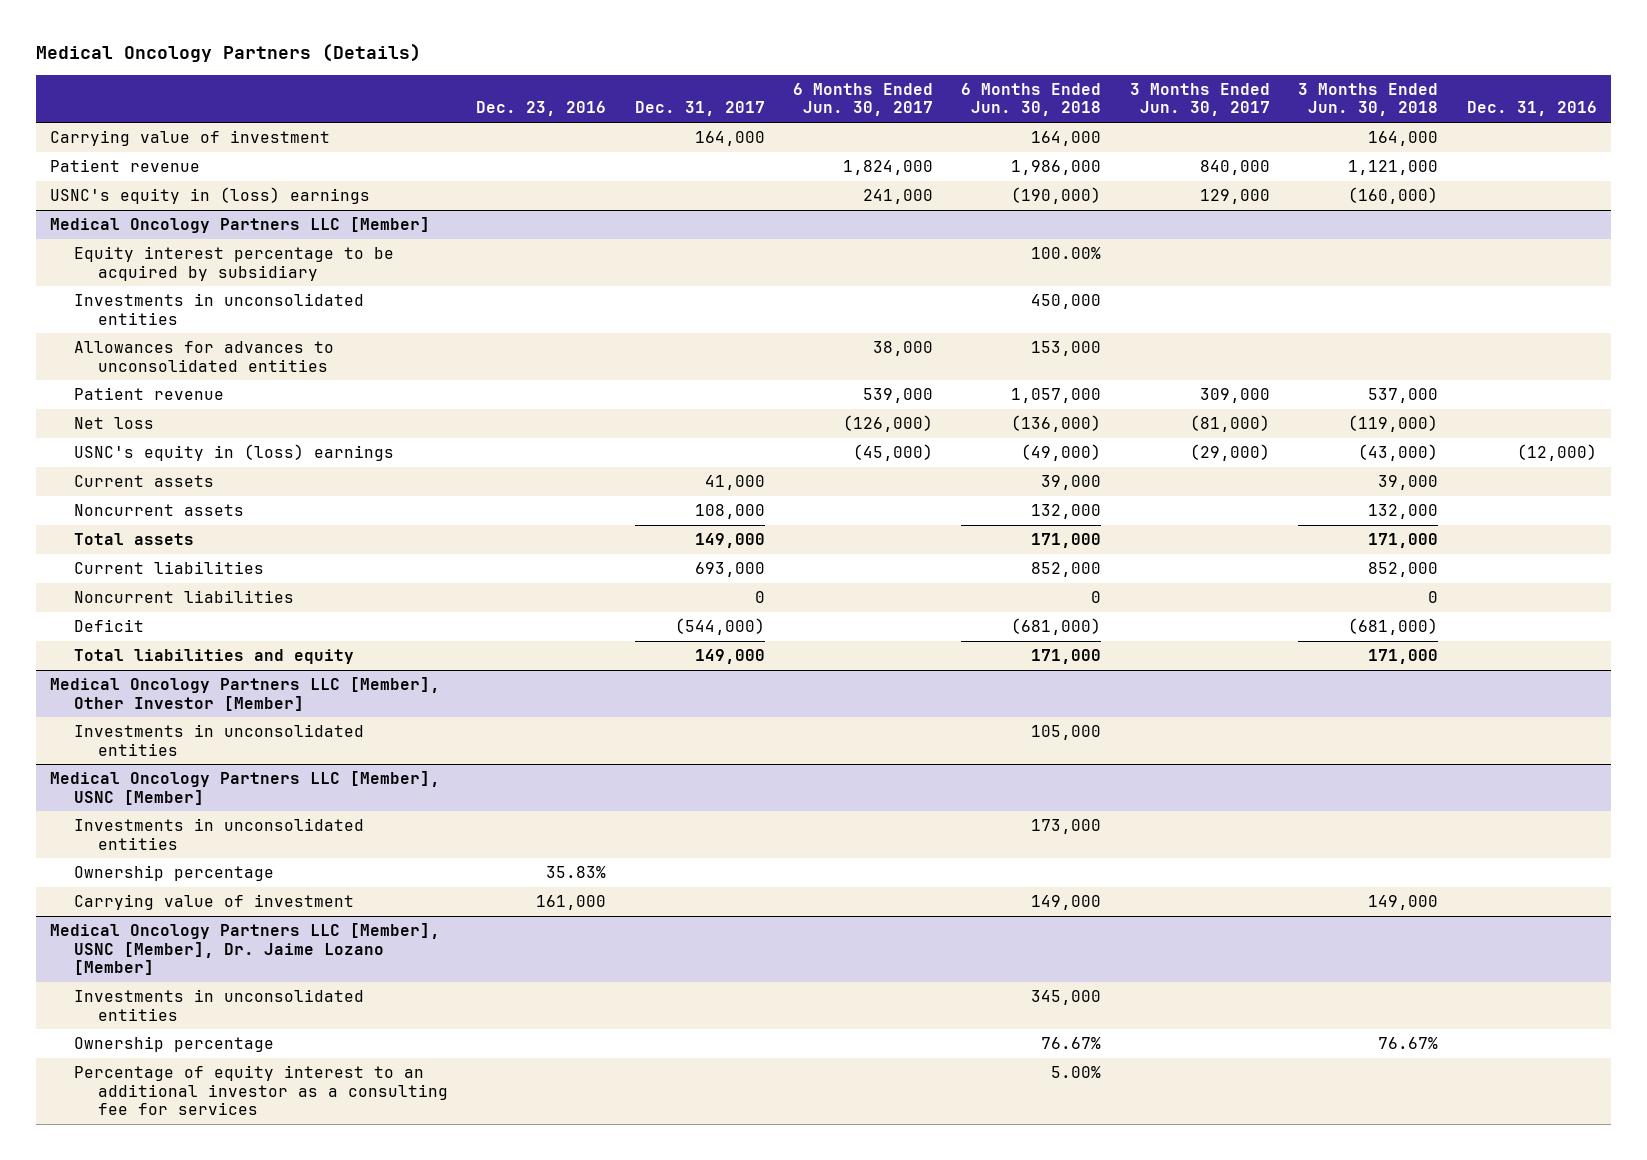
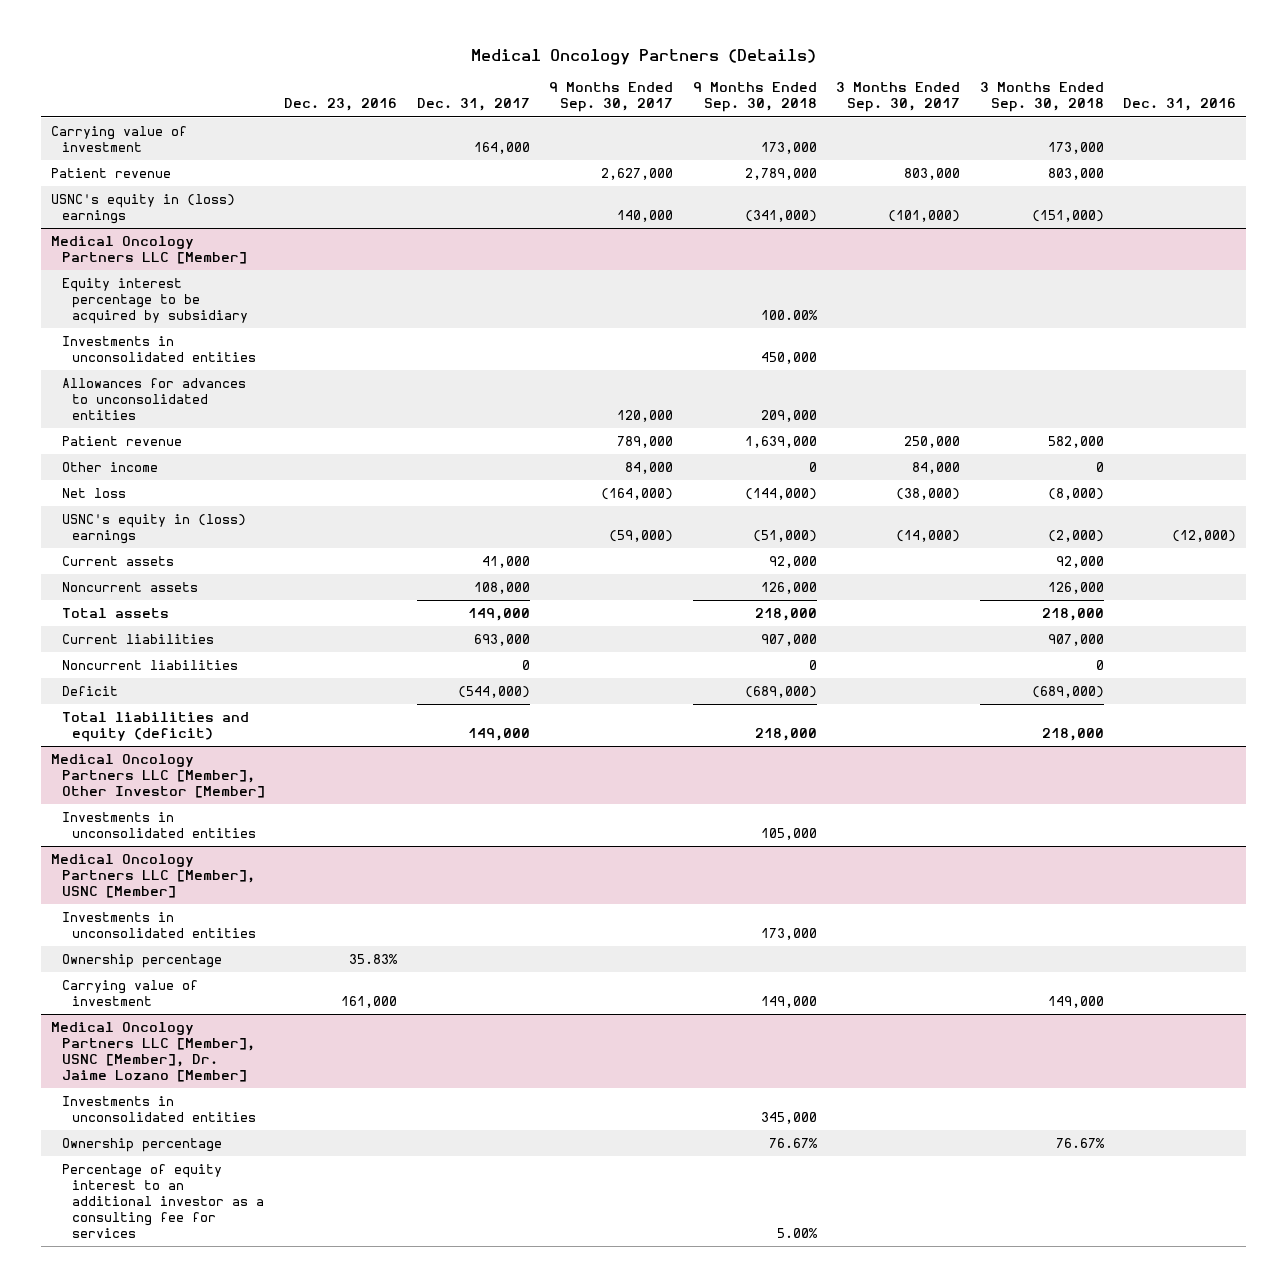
- | Dec. 23, 2016 | Dec. 31, 2017 | 6 Months Ended Jun. 30, 2017 | 6 Months Ended Jun. 30, 2018 | 3 Months Ended Jun. 30, 2017 | 3 Months Ended Jun. 30, 2018 | Dec. 31, 2016
+ | Dec. 23, 2016 | Dec. 31, 2017 | 9 Months Ended Sep. 30, 2017 | 9 Months Ended Sep. 30, 2018 | 3 Months Ended Sep. 30, 2017 | 3 Months Ended Sep. 30, 2018 | Dec. 31, 2016
@ Medical Oncology Partners LLC [Member]
+ Other income | | | 84,000 | 0 | 84,000 | 0 |
- Total liabilities and equity | | 149,000 | | 171,000 | | 171,000 |
+ Total liabilities and equity (deficit) | | 149,000 | | 218,000 | | 218,000 |

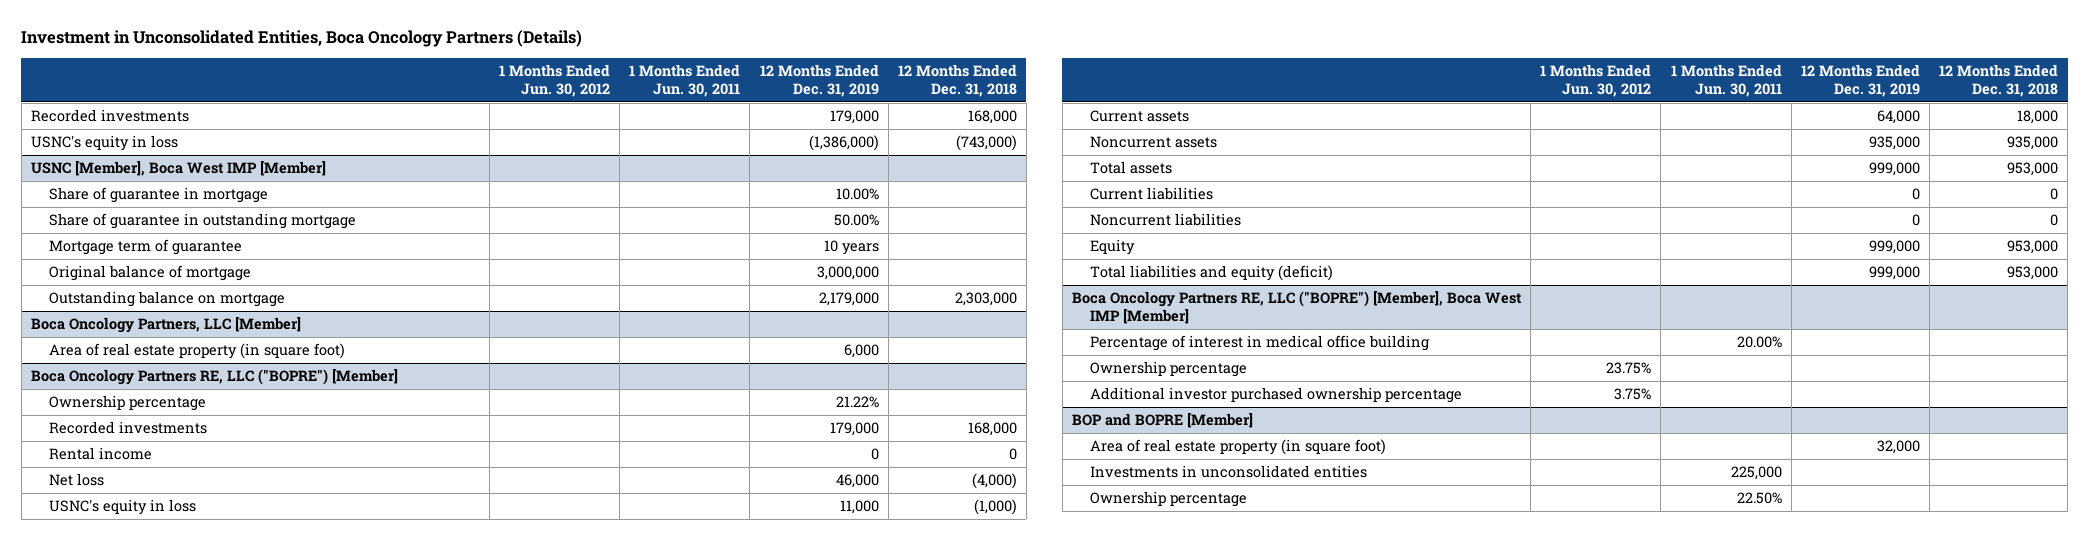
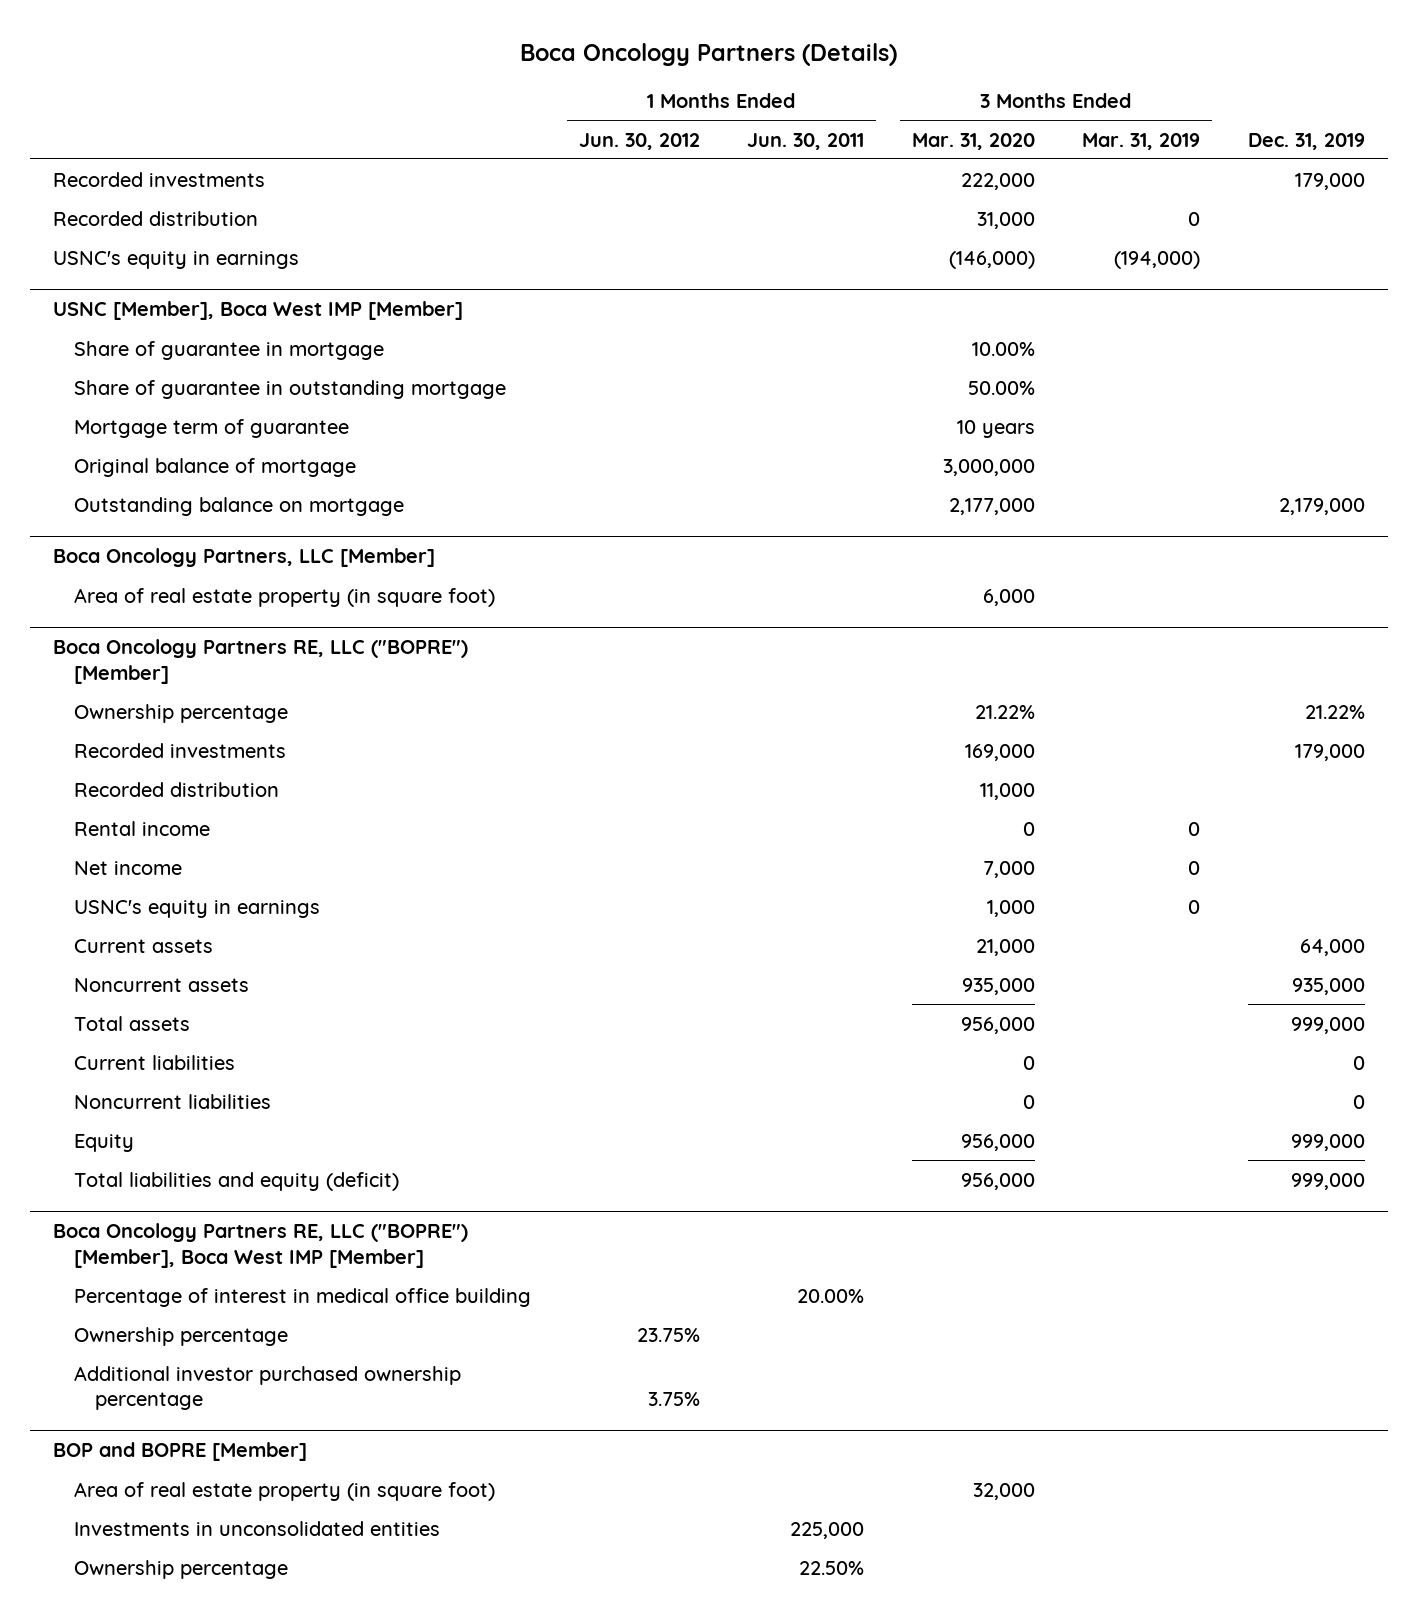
- Investment in Unconsolidated Entities, Boca Oncology Partners (Details)
+ Boca Oncology Partners (Details)
- | 1 Months Ended Jun. 30, 2012 | 1 Months Ended Jun. 30, 2011 | 12 Months Ended Dec. 31, 2019 | 12 Months Ended Dec. 31, 2018
+ | 1 Months Ended Jun. 30, 2012 | 1 Months Ended Jun. 30, 2011 | 3 Months Ended Mar. 31, 2020 | 3 Months Ended Mar. 31, 2019 | Dec. 31, 2019
- USNC's equity in loss | | | (1,386,000) | (743,000)
+ Recorded distribution | | | 31,000 | 0 |
+ USNC's equity in earnings | | | (146,000) | (194,000) |
@ Boca Oncology Partners RE, LLC ("BOPRE") [Member]
+ Recorded distribution | | | 11,000 | |
- Net loss | | | 46,000 | (4,000)
- USNC's equity in loss | | | 11,000 | (1,000)
+ Net income | | | 7,000 | 0 |
+ USNC's equity in earnings | | | 1,000 | 0 |

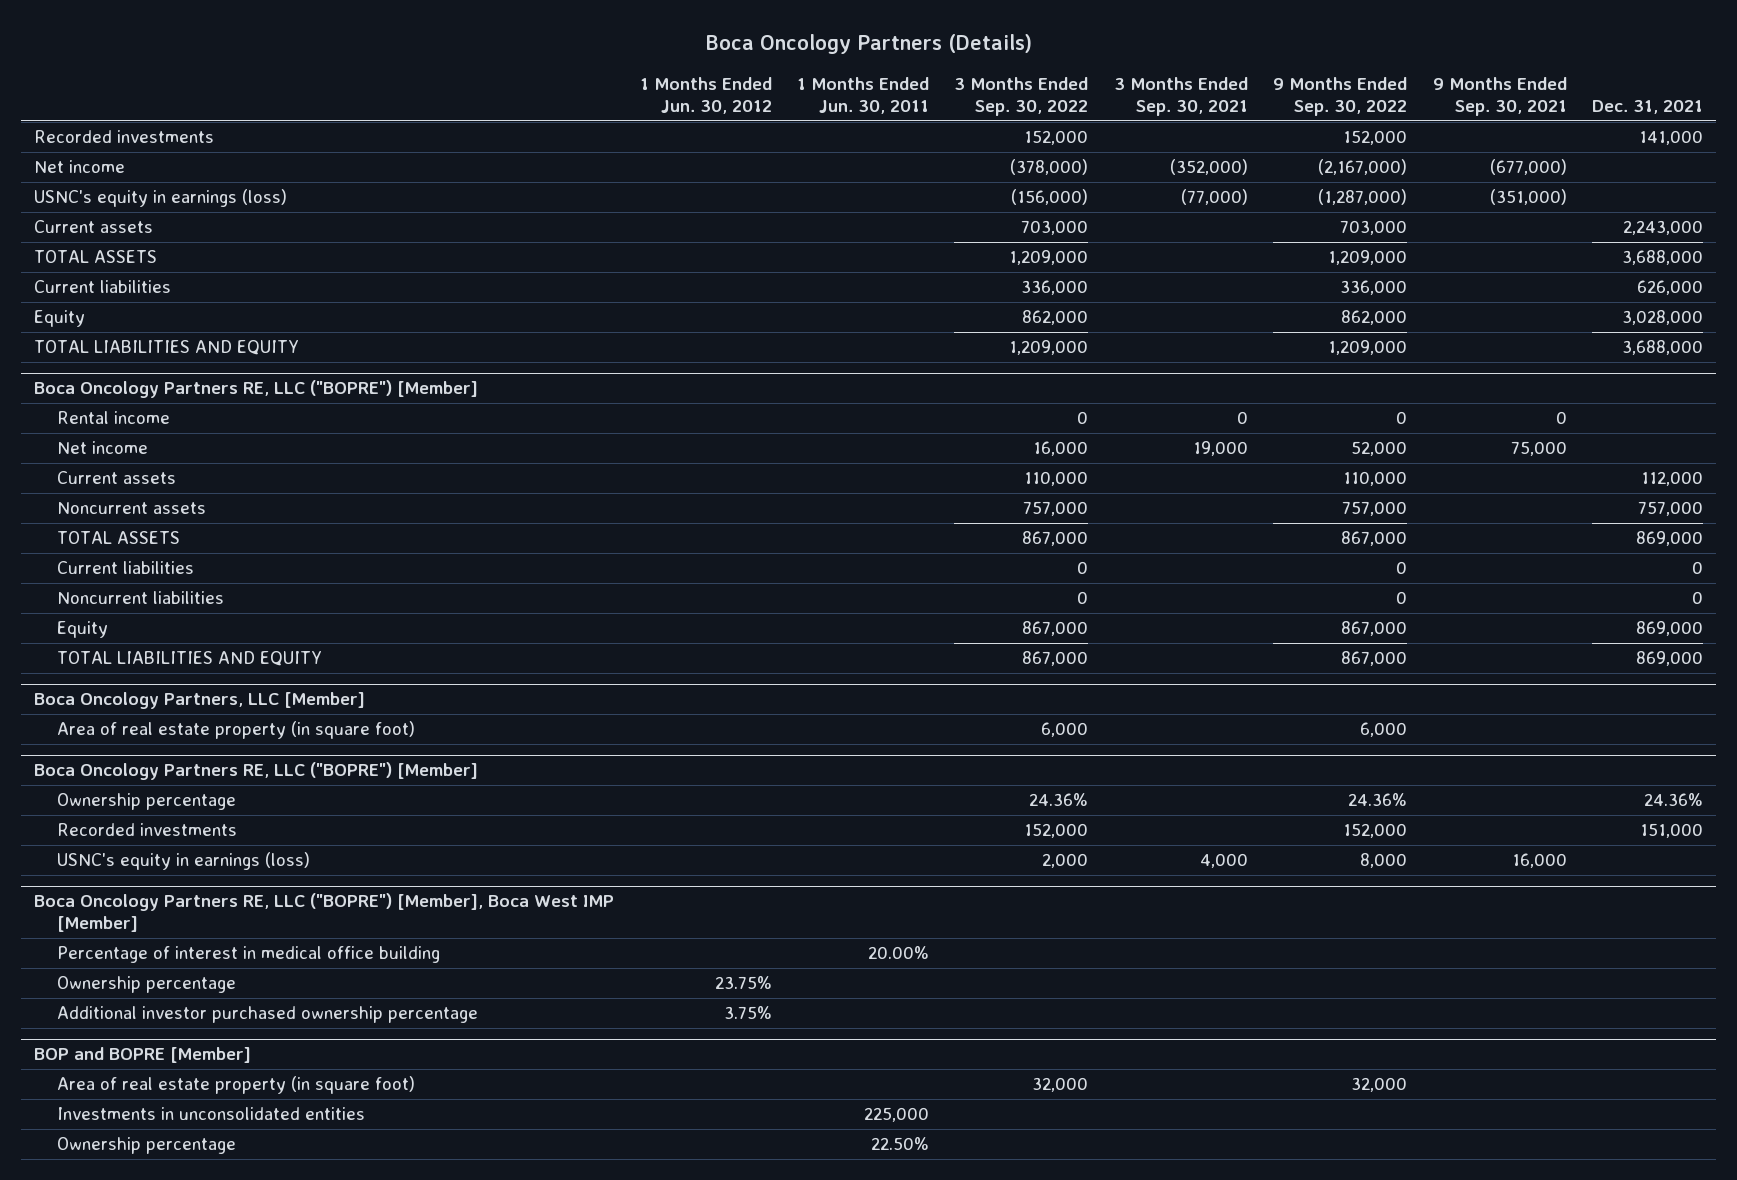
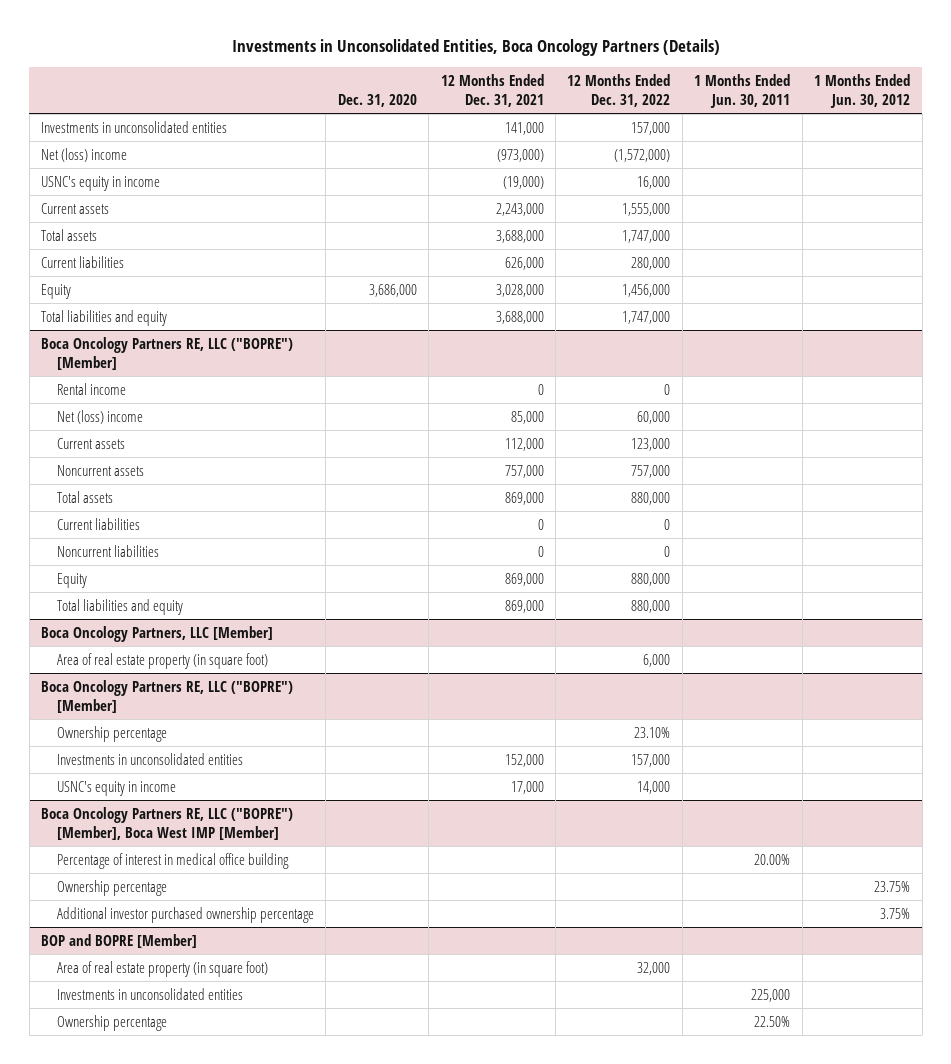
- Boca Oncology Partners (Details)
+ Investments in Unconsolidated Entities, Boca Oncology Partners (Details)
- | 1 Months Ended Jun. 30, 2012 | 1 Months Ended Jun. 30, 2011 | 3 Months Ended Sep. 30, 2022 | 3 Months Ended Sep. 30, 2021 | 9 Months Ended Sep. 30, 2022 | 9 Months Ended Sep. 30, 2021 | Dec. 31, 2021
+ | Dec. 31, 2020 | 12 Months Ended Dec. 31, 2021 | 12 Months Ended Dec. 31, 2022 | 1 Months Ended Jun. 30, 2011 | 1 Months Ended Jun. 30, 2012
- Recorded investments | | | 152,000 | | 152,000 | | 141,000
- Net income | | | (378,000) | (352,000) | (2,167,000) | (677,000) |
- USNC's equity in earnings (loss) | | | (156,000) | (77,000) | (1,287,000) | (351,000) |
+ Investments in unconsolidated entities | | 141,000 | 157,000 | |
+ Net (loss) income | | (973,000) | (1,572,000) | |
+ USNC's equity in income | | (19,000) | 16,000 | |
- TOTAL ASSETS | | | 1,209,000 | | 1,209,000 | | 3,688,000
+ Total assets | | 3,688,000 | 1,747,000 | |
- TOTAL LIABILITIES AND EQUITY | | | 1,209,000 | | 1,209,000 | | 3,688,000
+ Total liabilities and equity | | 3,688,000 | 1,747,000 | |
@ Boca Oncology Partners RE, LLC ("BOPRE") [Member]
- Net income | | | 16,000 | 19,000 | 52,000 | 75,000 |
+ Net (loss) income | | 85,000 | 60,000 | |
- TOTAL ASSETS | | | 867,000 | | 867,000 | | 869,000
+ Total assets | | 869,000 | 880,000 | |
- TOTAL LIABILITIES AND EQUITY | | | 867,000 | | 867,000 | | 869,000
+ Total liabilities and equity | | 869,000 | 880,000 | |
- Recorded investments | | | 152,000 | | 152,000 | | 151,000
- USNC's equity in earnings (loss) | | | 2,000 | 4,000 | 8,000 | 16,000 |
+ Investments in unconsolidated entities | | 152,000 | 157,000 | |
+ USNC's equity in income | | 17,000 | 14,000 | |

